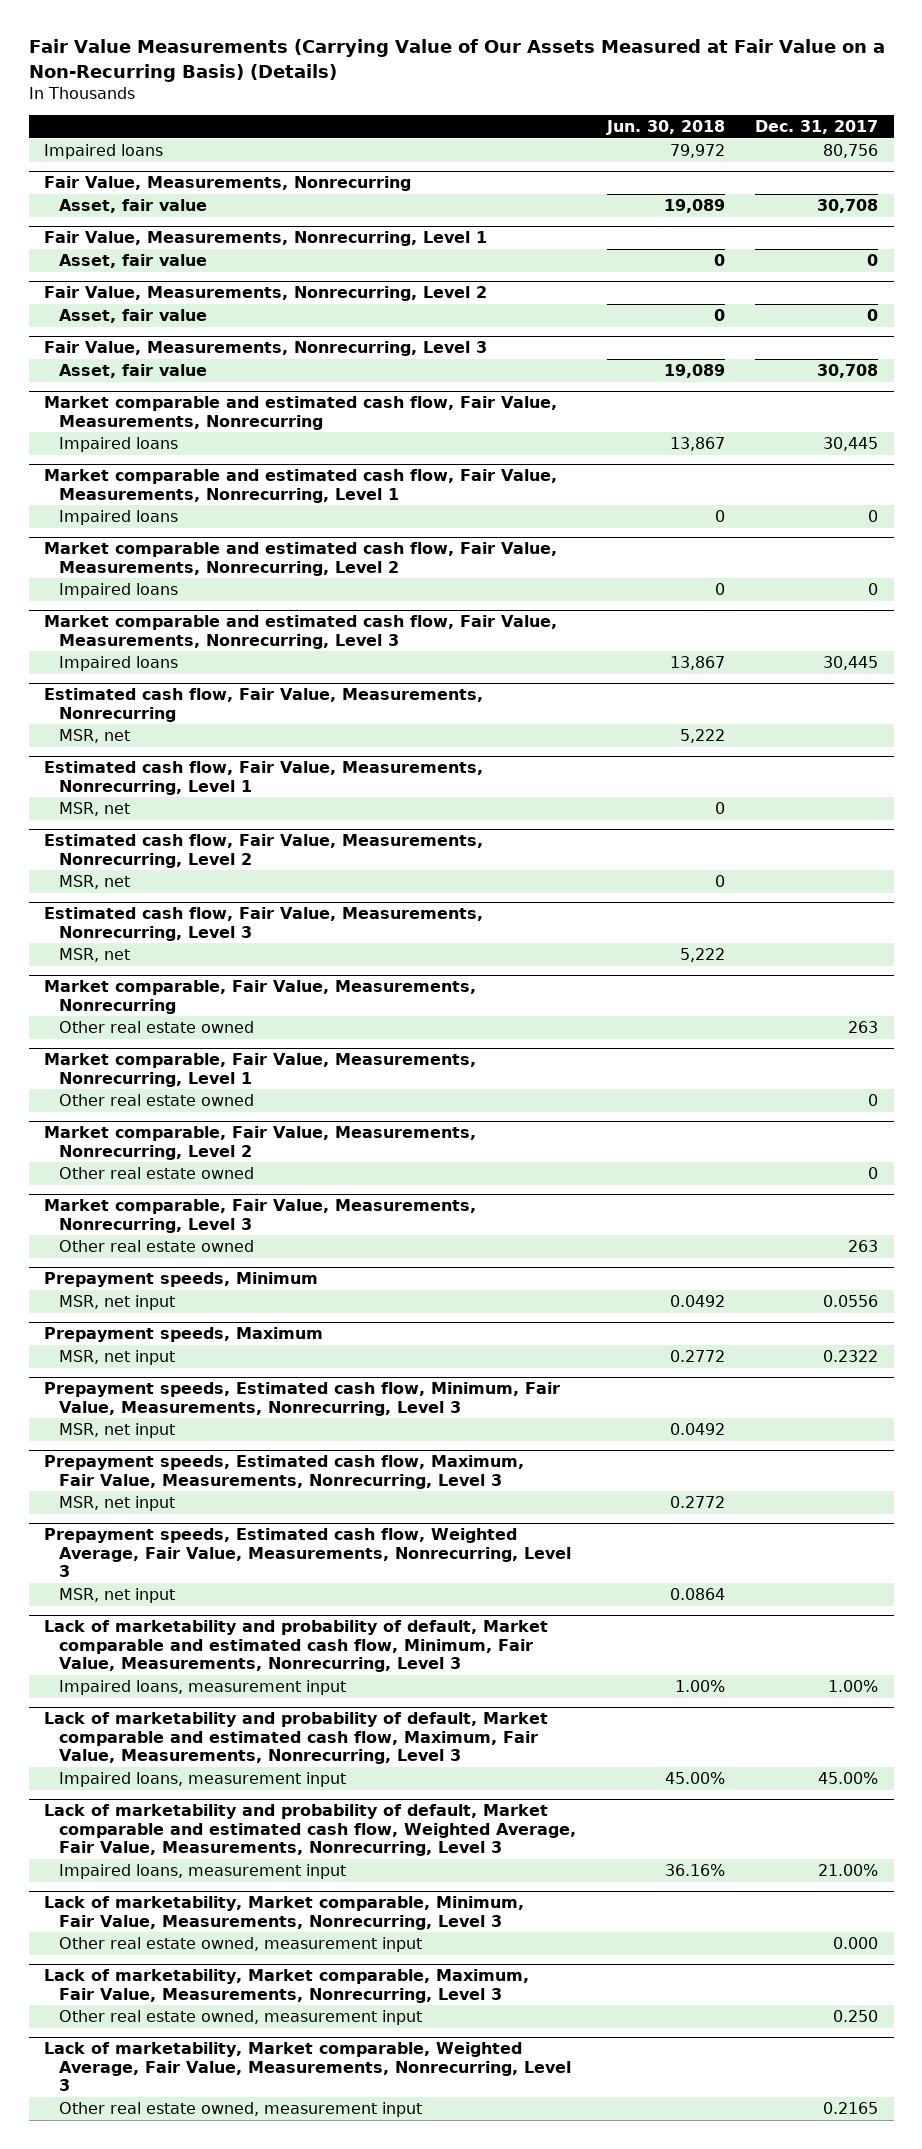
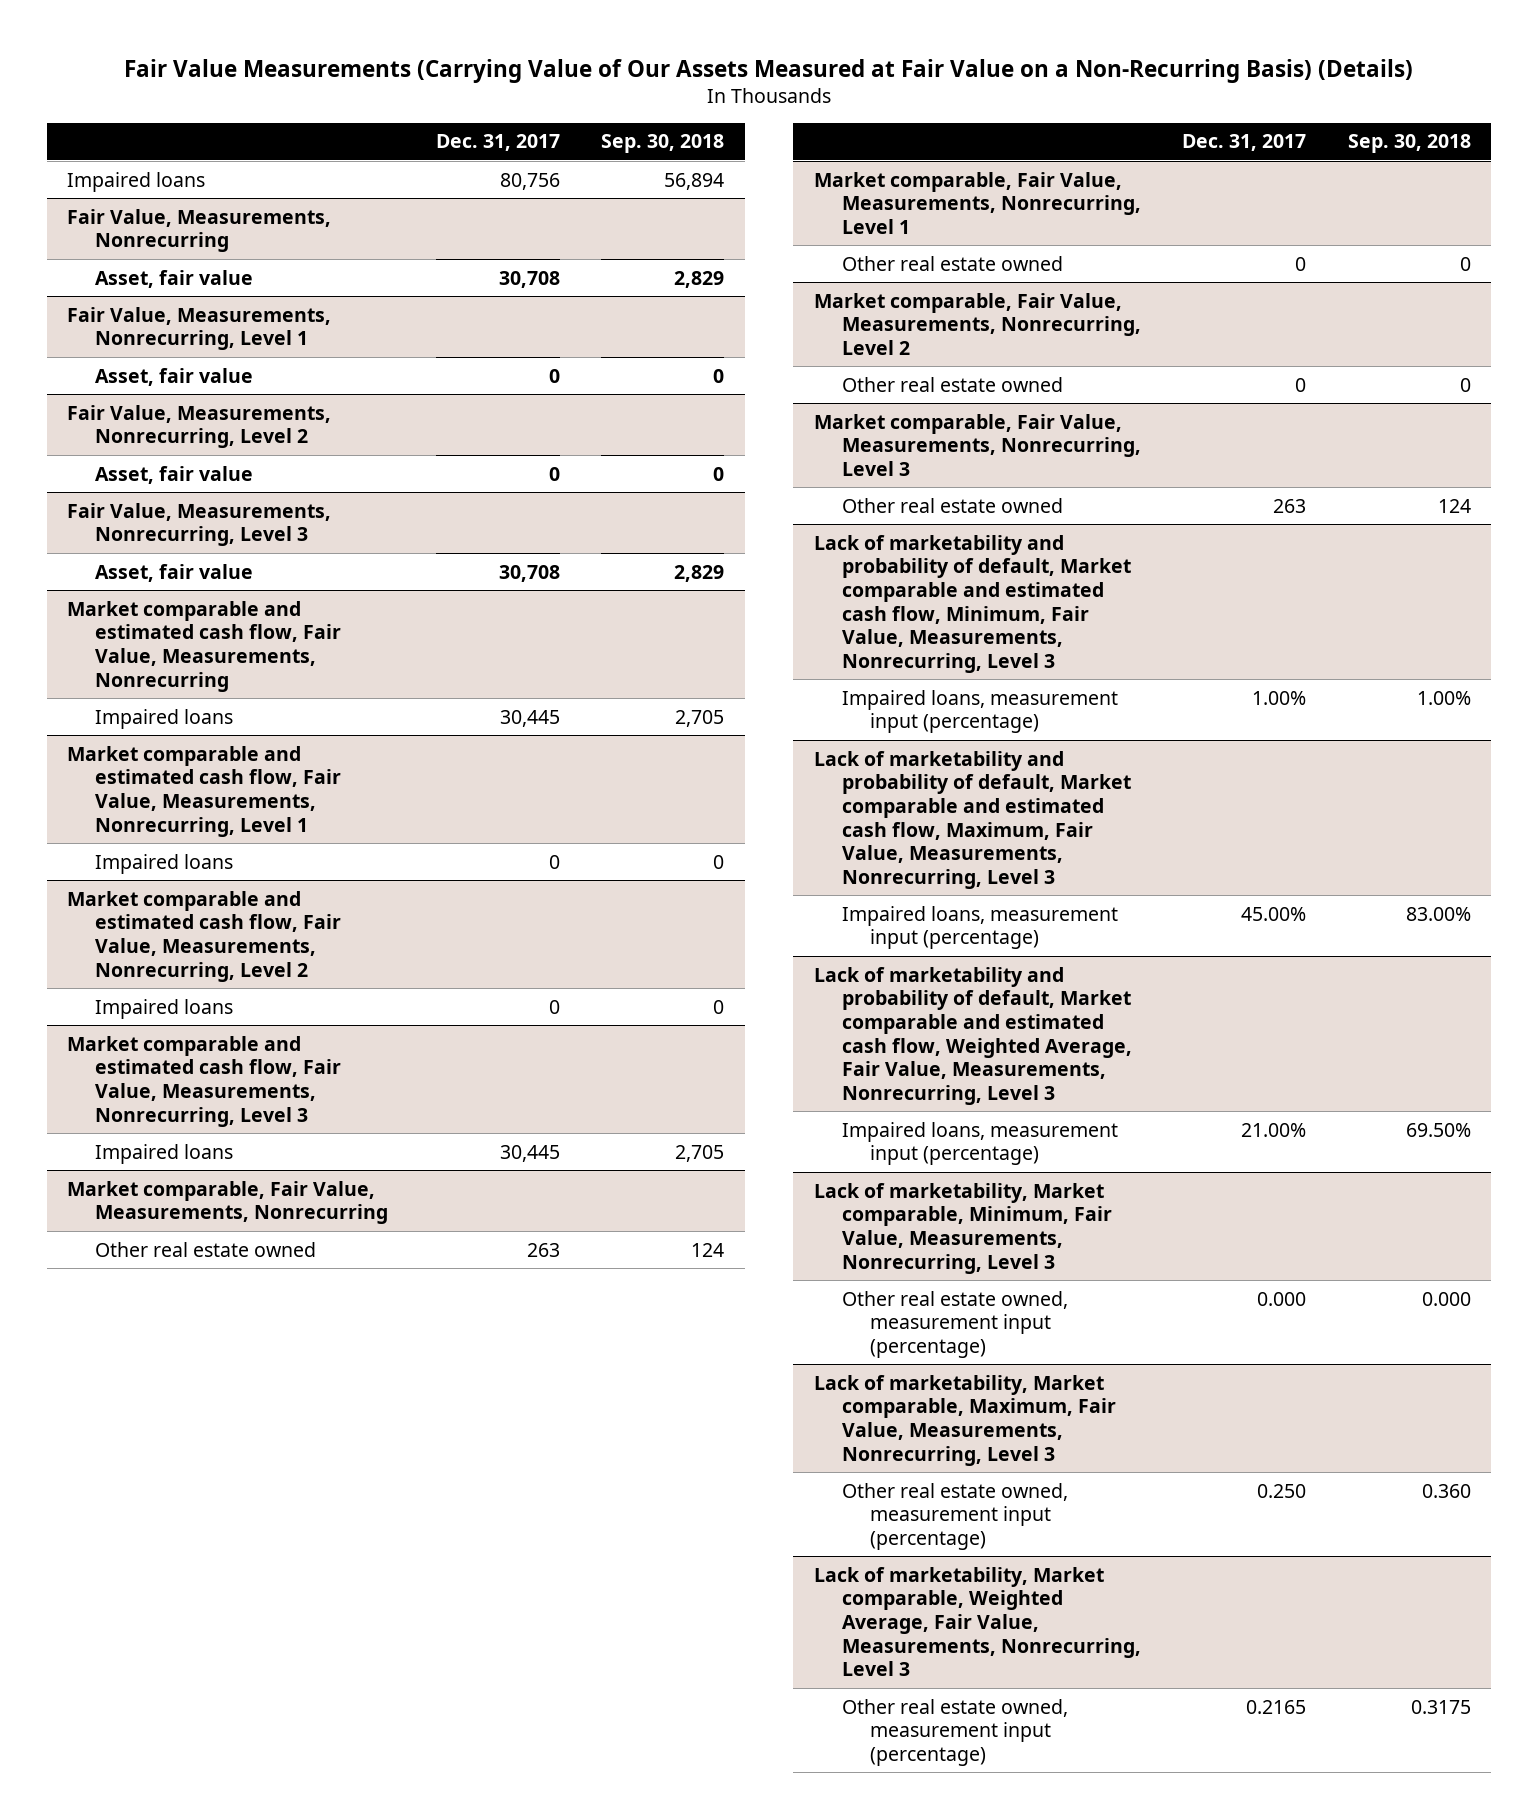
- | Jun. 30, 2018 | Dec. 31, 2017
+ | Dec. 31, 2017 | Sep. 30, 2018
- Estimated cash flow, Fair Value, Measurements, Nonrecurring
- MSR, net | 5,222 |
- Estimated cash flow, Fair Value, Measurements, Nonrecurring, Level 1
- MSR, net | 0 |
- Estimated cash flow, Fair Value, Measurements, Nonrecurring, Level 2
- MSR, net | 0 |
- Estimated cash flow, Fair Value, Measurements, Nonrecurring, Level 3
- MSR, net | 5,222 |
- Prepayment speeds, Minimum
- MSR, net input | 0.0492 | 0.0556
- Prepayment speeds, Maximum
- MSR, net input | 0.2772 | 0.2322
- Prepayment speeds, Estimated cash flow, Minimum, Fair Value, Measurements, Nonrecurring, Level 3
- MSR, net input | 0.0492 |
- Prepayment speeds, Estimated cash flow, Maximum, Fair Value, Measurements, Nonrecurring, Level 3
- MSR, net input | 0.2772 |
- Prepayment speeds, Estimated cash flow, Weighted Average, Fair Value, Measurements, Nonrecurring, Level 3
- MSR, net input | 0.0864 |
@ Lack of marketability and probability of default, Market comparable and estimated cash flow, Minimum, Fair Value, Measurements, Nonrecurring, Level 3
- Impaired loans, measurement input | 1.00% | 1.00%
+ Impaired loans, measurement input (percentage) | 1.00% | 1.00%
@ Lack of marketability and probability of default, Market comparable and estimated cash flow, Maximum, Fair Value, Measurements, Nonrecurring, Level 3
- Impaired loans, measurement input | 45.00% | 45.00%
+ Impaired loans, measurement input (percentage) | 45.00% | 83.00%
@ Lack of marketability and probability of default, Market comparable and estimated cash flow, Weighted Average, Fair Value, Measurements, Nonrecurring, Level 3
- Impaired loans, measurement input | 36.16% | 21.00%
+ Impaired loans, measurement input (percentage) | 21.00% | 69.50%
@ Lack of marketability, Market comparable, Minimum, Fair Value, Measurements, Nonrecurring, Level 3
- Other real estate owned, measurement input | | 0.000
+ Other real estate owned, measurement input (percentage) | 0.000 | 0.000
@ Lack of marketability, Market comparable, Maximum, Fair Value, Measurements, Nonrecurring, Level 3
- Other real estate owned, measurement input | | 0.250
+ Other real estate owned, measurement input (percentage) | 0.250 | 0.360
@ Lack of marketability, Market comparable, Weighted Average, Fair Value, Measurements, Nonrecurring, Level 3
- Other real estate owned, measurement input | | 0.2165
+ Other real estate owned, measurement input (percentage) | 0.2165 | 0.3175

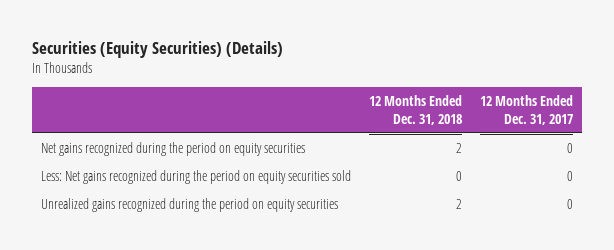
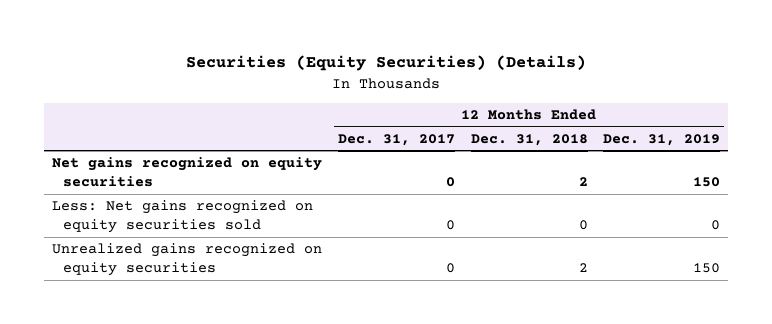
- | 12 Months Ended Dec. 31, 2018 | 12 Months Ended Dec. 31, 2017
+ | 12 Months Ended Dec. 31, 2017 | 12 Months Ended Dec. 31, 2018 | 12 Months Ended Dec. 31, 2019
- Net gains recognized during the period on equity securities | 2 | 0
- Less: Net gains recognized during the period on equity securities sold | 0 | 0
- Unrealized gains recognized during the period on equity securities | 2 | 0
+ Net gains recognized on equity securities | 0 | 2 | 150
+ Less: Net gains recognized on equity securities sold | 0 | 0 | 0
+ Unrealized gains recognized on equity securities | 0 | 2 | 150

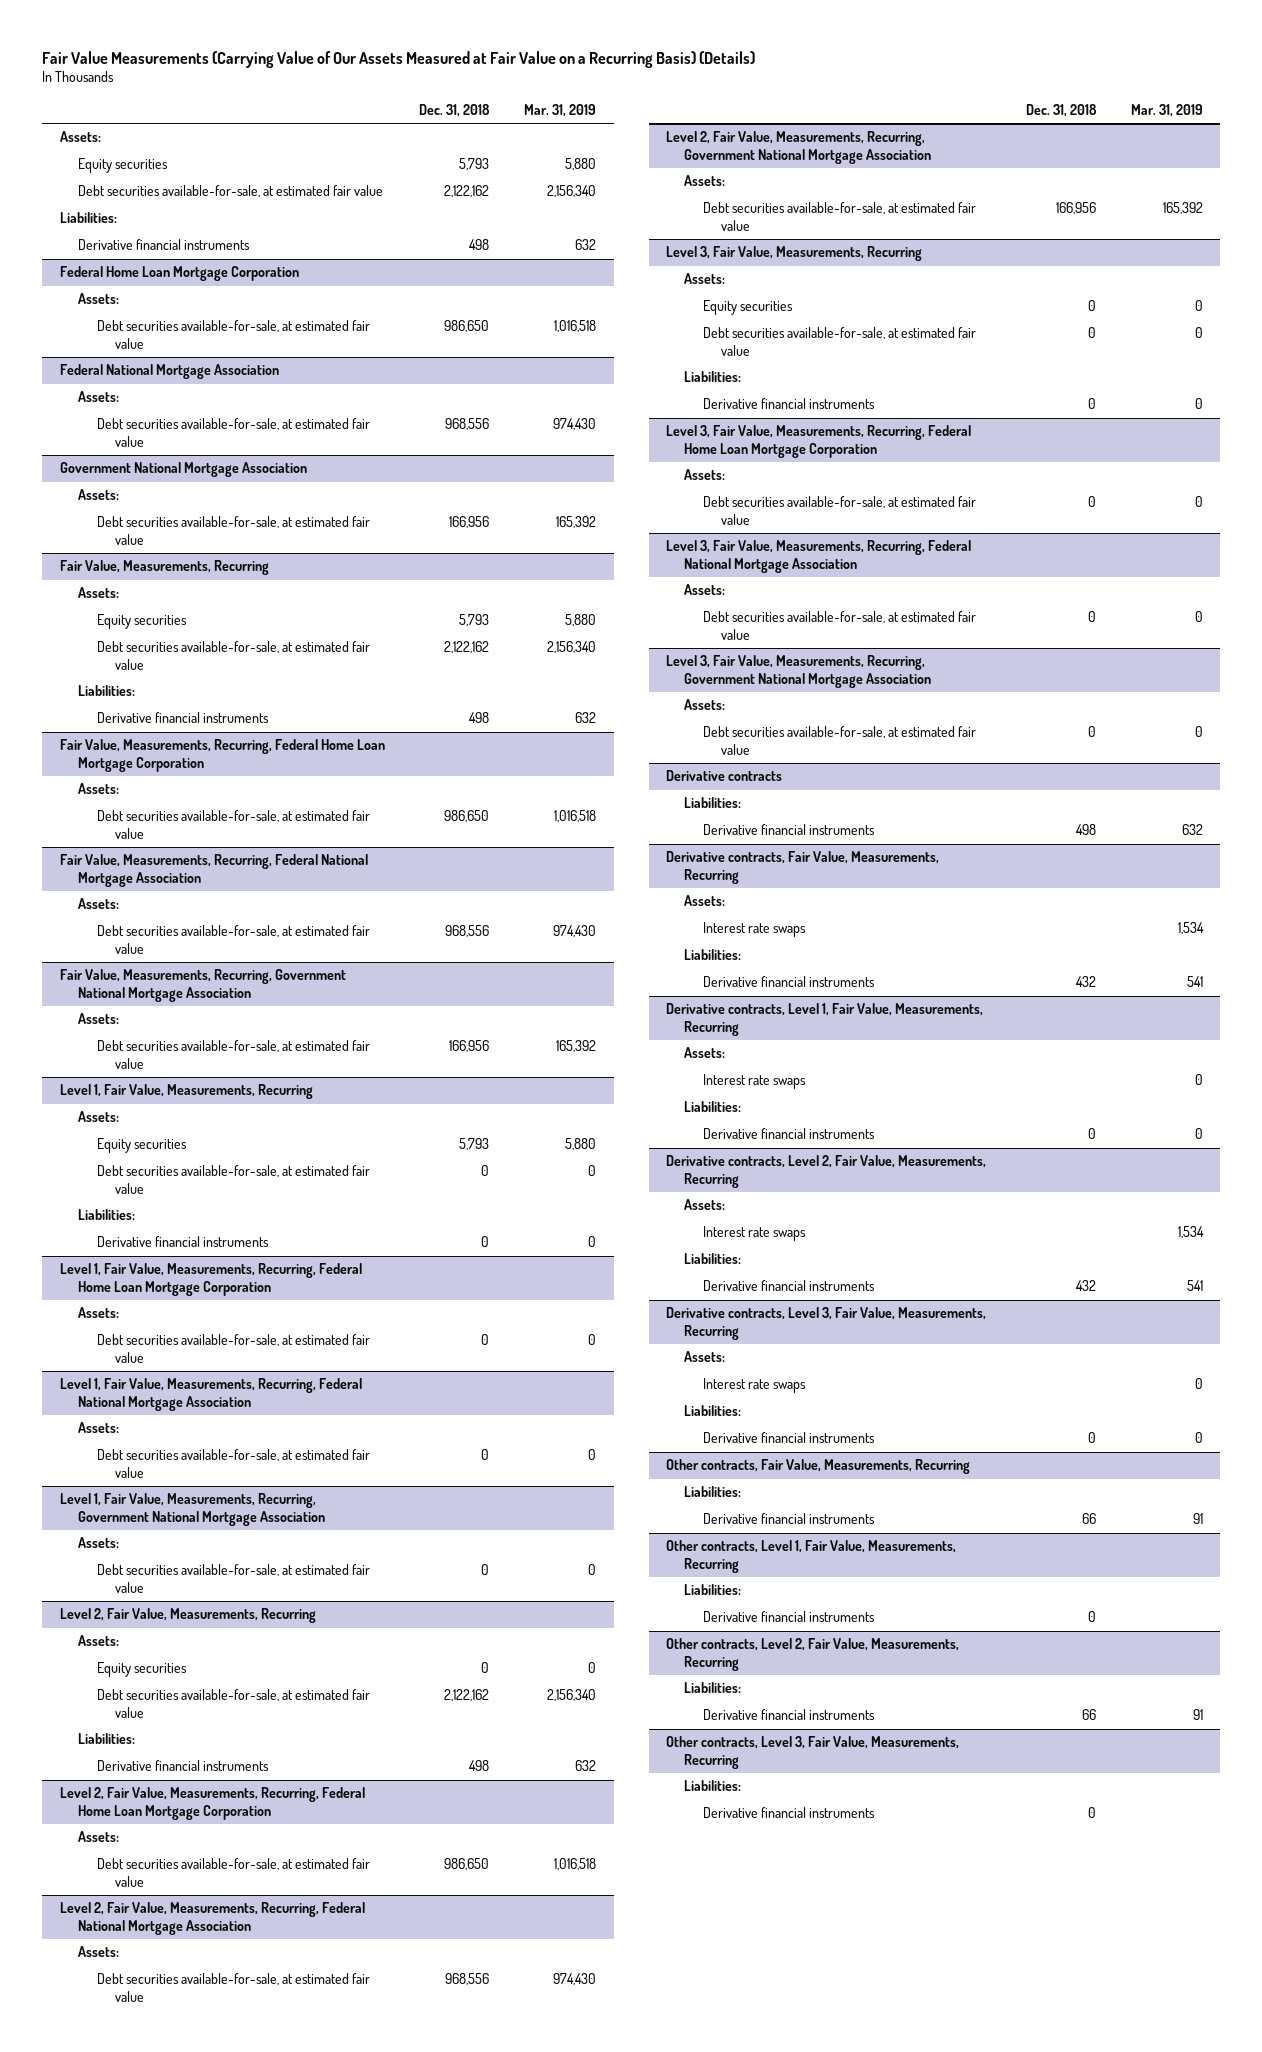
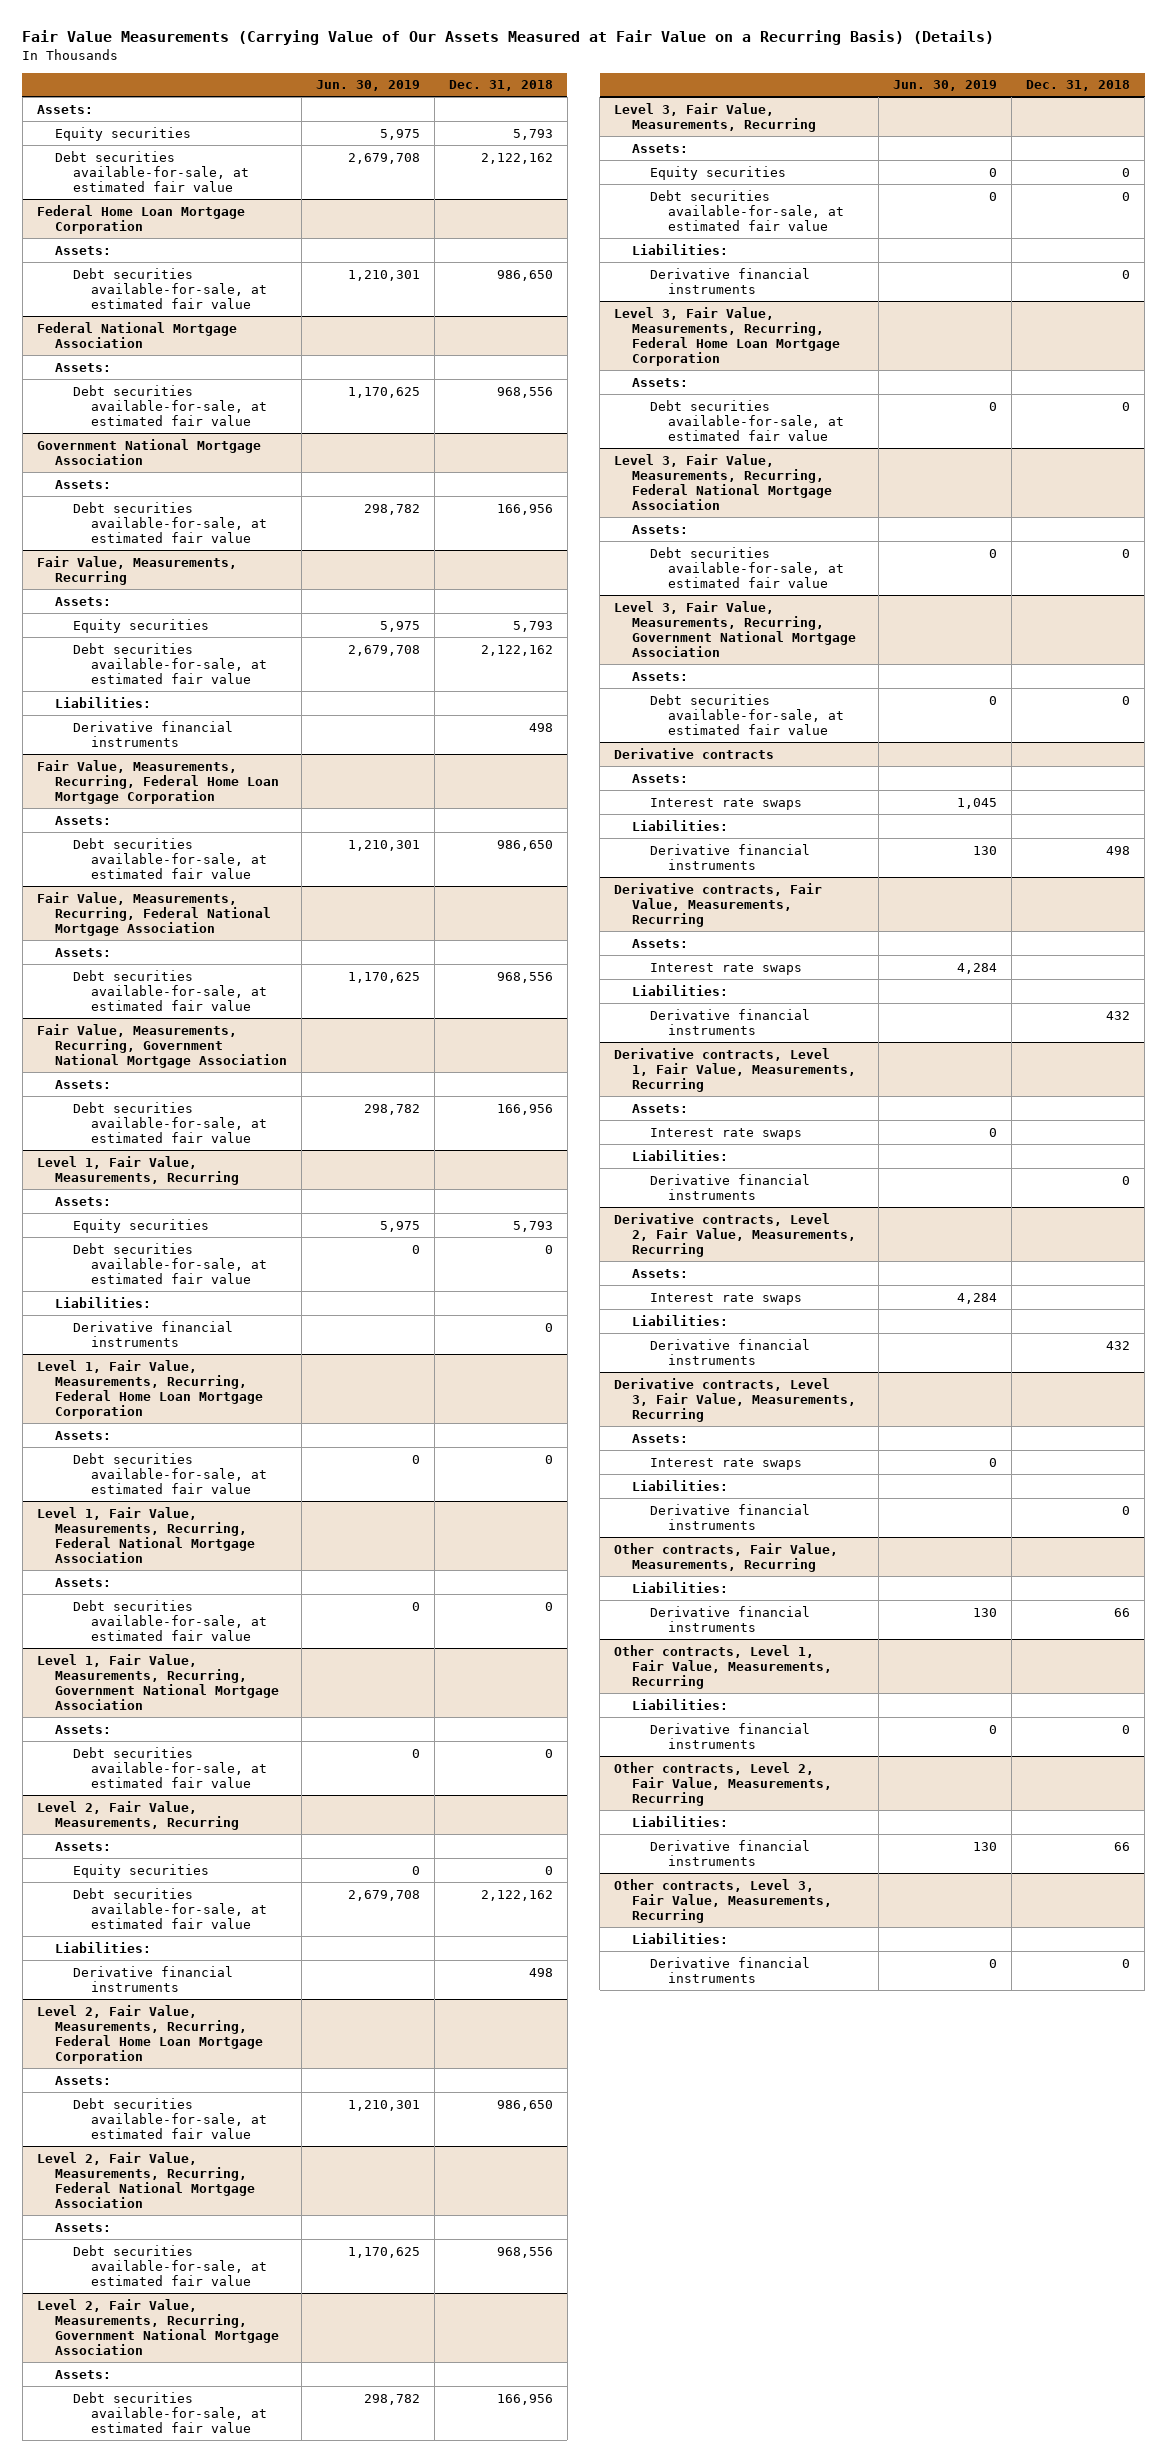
- | Dec. 31, 2018 | Mar. 31, 2019
+ | Jun. 30, 2019 | Dec. 31, 2018
- Liabilities:
- Derivative financial instruments | 498 | 632
@ Derivative contracts
+ Assets:
+ Interest rate swaps | 1,045 |

